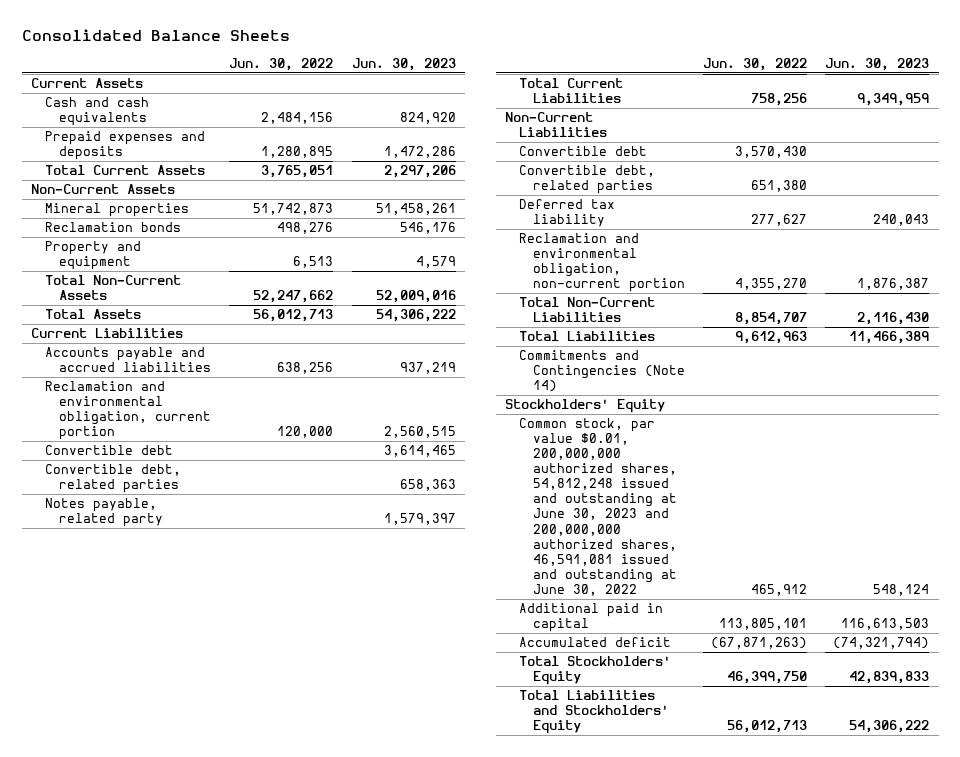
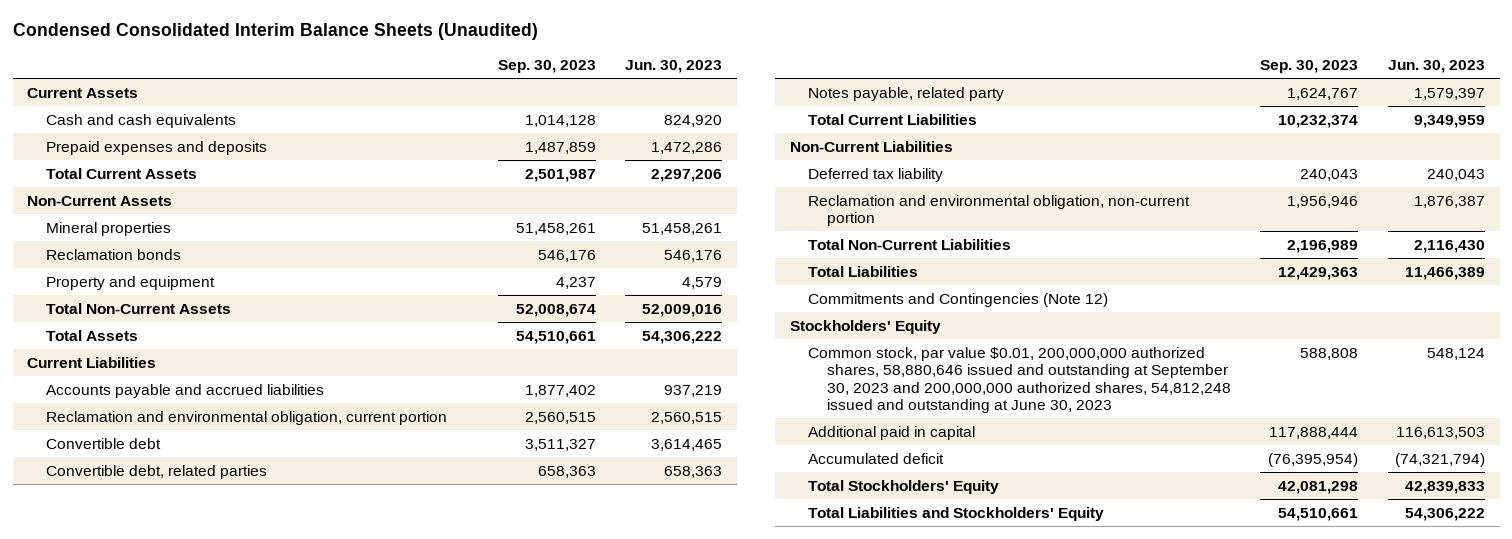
- Consolidated Balance Sheets
+ Condensed Consolidated Interim Balance Sheets (Unaudited)
- | Jun. 30, 2022 | Jun. 30, 2023
+ | Sep. 30, 2023 | Jun. 30, 2023
- Convertible debt | 3,570,430 |
- Convertible debt, related parties | 651,380 |
- Commitments and Contingencies (Note 14)
+ Commitments and Contingencies (Note 12)
- Common stock, par value $0.01, 200,000,000 authorized shares, 54,812,248 issued and outstanding at June 30, 2023 and 200,000,000 authorized shares, 46,591,081 issued and outstanding at June 30, 2022 | 465,912 | 548,124
+ Common stock, par value $0.01, 200,000,000 authorized shares, 58,880,646 issued and outstanding at September 30, 2023 and 200,000,000 authorized shares, 54,812,248 issued and outstanding at June 30, 2023 | 588,808 | 548,124

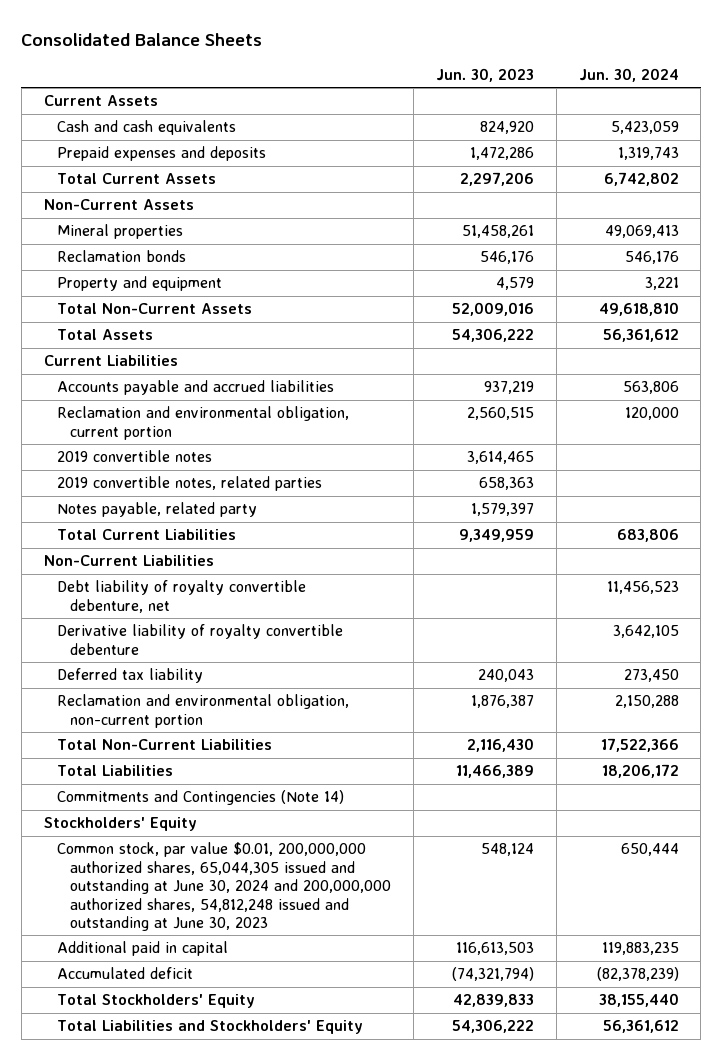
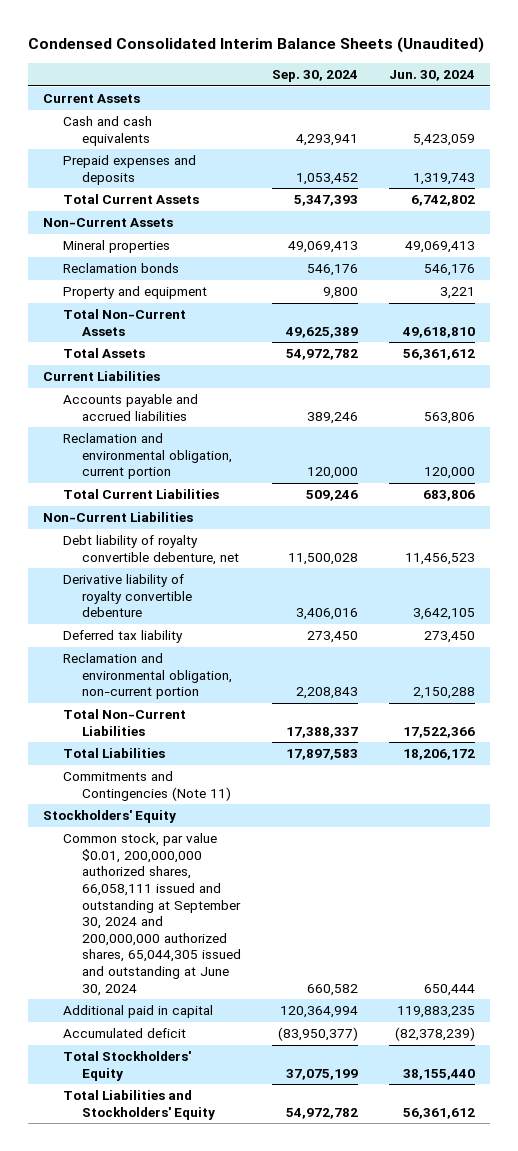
- Consolidated Balance Sheets
+ Condensed Consolidated Interim Balance Sheets (Unaudited)
- | Jun. 30, 2023 | Jun. 30, 2024
+ | Sep. 30, 2024 | Jun. 30, 2024
- 2019 convertible notes | 3,614,465 |
- 2019 convertible notes, related parties | 658,363 |
- Notes payable, related party | 1,579,397 |
- Commitments and Contingencies (Note 14)
+ Commitments and Contingencies (Note 11)
- Common stock, par value $0.01, 200,000,000 authorized shares, 65,044,305 issued and outstanding at June 30, 2024 and 200,000,000 authorized shares, 54,812,248 issued and outstanding at June 30, 2023 | 548,124 | 650,444
+ Common stock, par value $0.01, 200,000,000 authorized shares, 66,058,111 issued and outstanding at September 30, 2024 and 200,000,000 authorized shares, 65,044,305 issued and outstanding at June 30, 2024 | 660,582 | 650,444

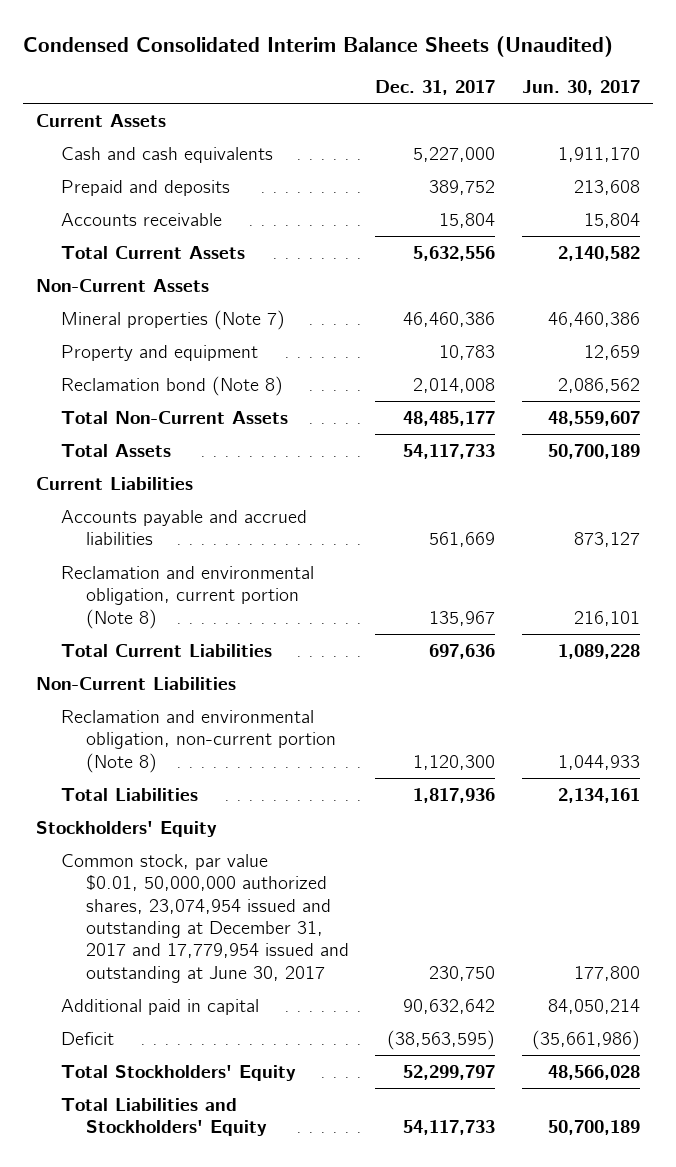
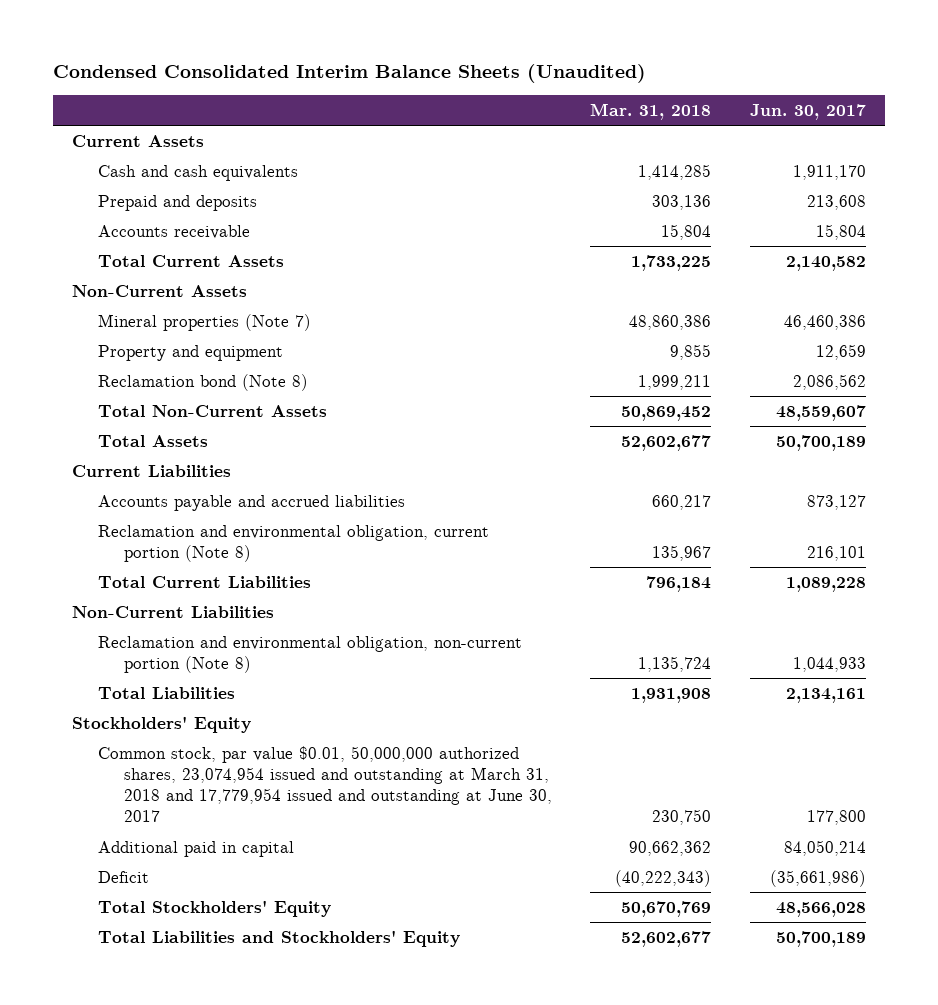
- | Dec. 31, 2017 | Jun. 30, 2017
+ | Mar. 31, 2018 | Jun. 30, 2017
- Common stock, par value $0.01, 50,000,000 authorized shares, 23,074,954 issued and outstanding at December 31, 2017 and 17,779,954 issued and outstanding at June 30, 2017 | 230,750 | 177,800
+ Common stock, par value $0.01, 50,000,000 authorized shares, 23,074,954 issued and outstanding at March 31, 2018 and 17,779,954 issued and outstanding at June 30, 2017 | 230,750 | 177,800

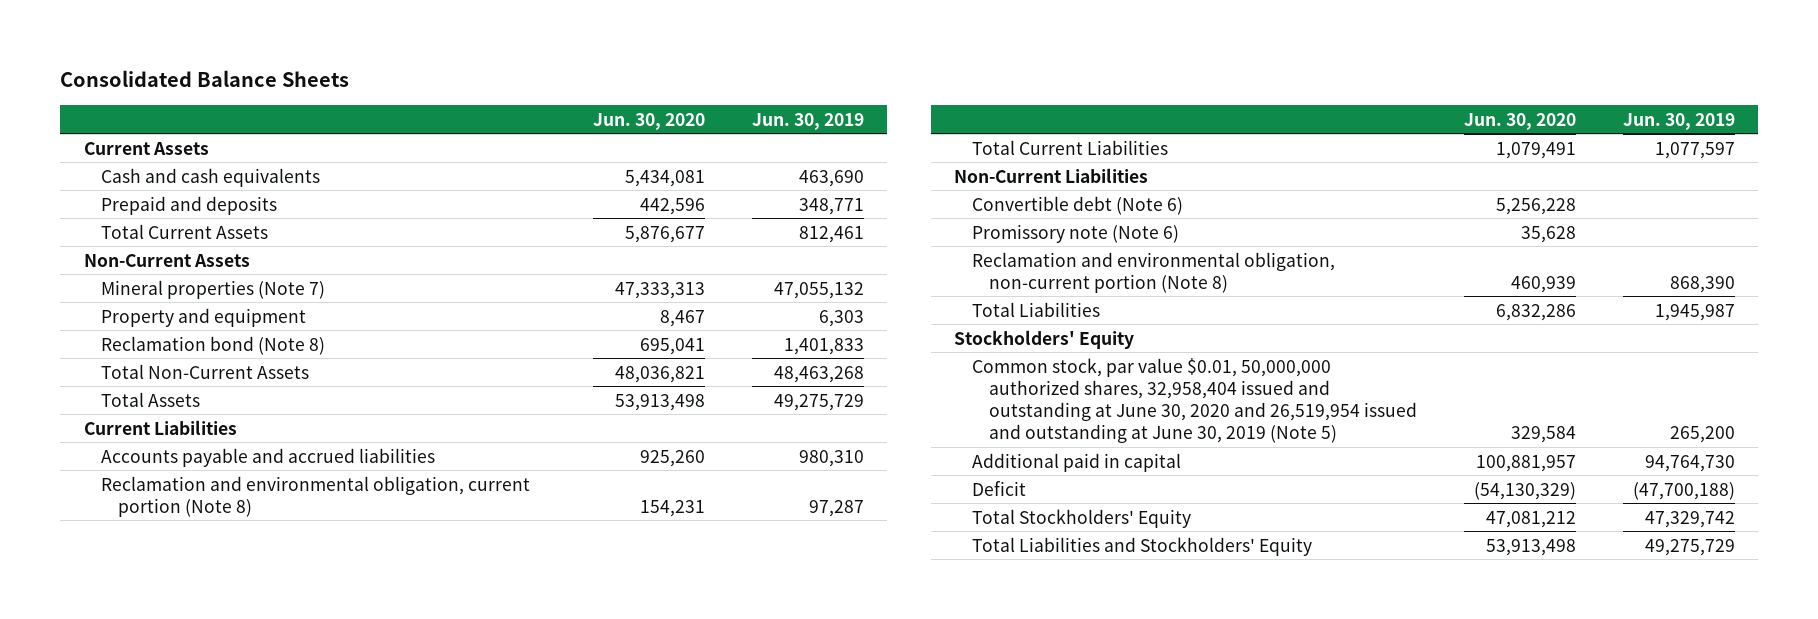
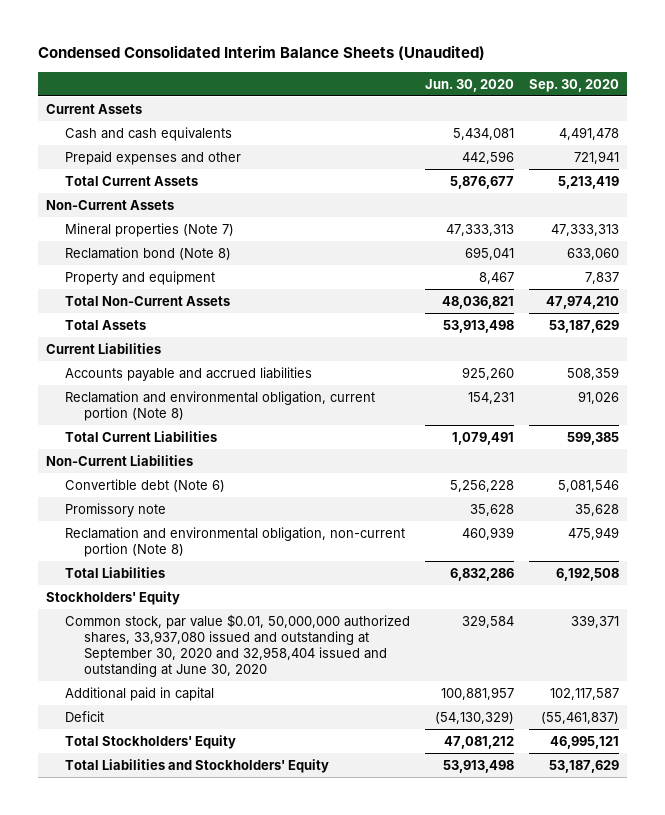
- Consolidated Balance Sheets
+ Condensed Consolidated Interim Balance Sheets (Unaudited)
- | Jun. 30, 2020 | Jun. 30, 2019
+ | Jun. 30, 2020 | Sep. 30, 2020
- Prepaid and deposits | 442,596 | 348,771
+ Prepaid expenses and other | 442,596 | 721,941
moved down: Property and equipment | 8,467 | 7,837
- Promissory note (Note 6) | 35,628 |
+ Promissory note | 35,628 | 35,628
- Common stock, par value $0.01, 50,000,000 authorized shares, 32,958,404 issued and outstanding at June 30, 2020 and 26,519,954 issued and outstanding at June 30, 2019 (Note 5) | 329,584 | 265,200
+ Common stock, par value $0.01, 50,000,000 authorized shares, 33,937,080 issued and outstanding at September 30, 2020 and 32,958,404 issued and outstanding at June 30, 2020 | 329,584 | 339,371

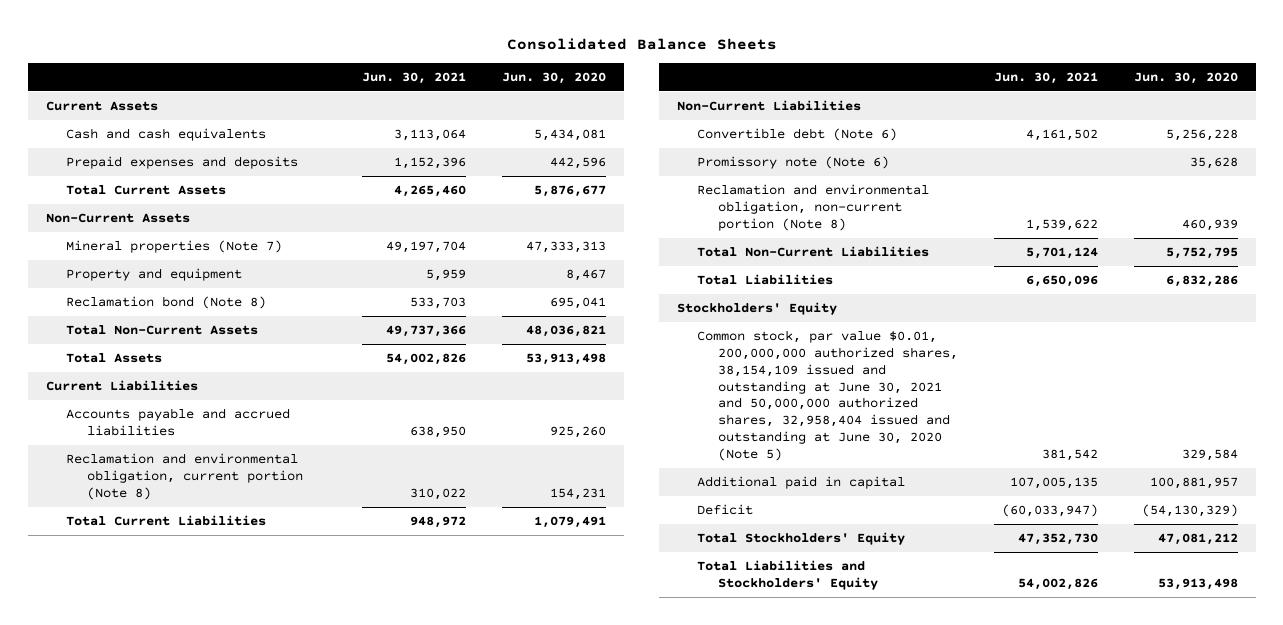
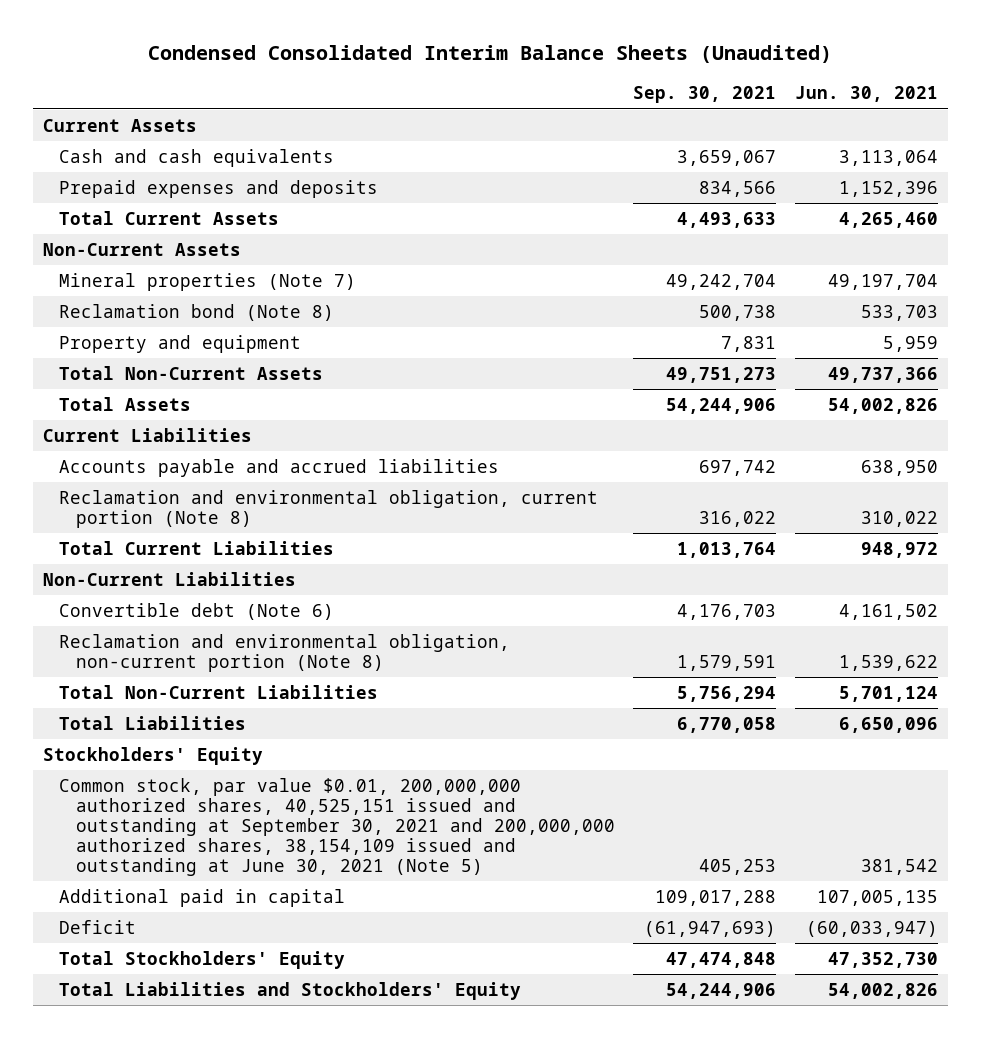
- Consolidated Balance Sheets
+ Condensed Consolidated Interim Balance Sheets (Unaudited)
- | Jun. 30, 2021 | Jun. 30, 2020
+ | Sep. 30, 2021 | Jun. 30, 2021
moved down: Property and equipment | 7,831 | 5,959
- Promissory note (Note 6) | | 35,628
- Common stock, par value $0.01, 200,000,000 authorized shares, 38,154,109 issued and outstanding at June 30, 2021 and 50,000,000 authorized shares, 32,958,404 issued and outstanding at June 30, 2020 (Note 5) | 381,542 | 329,584
+ Common stock, par value $0.01, 200,000,000 authorized shares, 40,525,151 issued and outstanding at September 30, 2021 and 200,000,000 authorized shares, 38,154,109 issued and outstanding at June 30, 2021 (Note 5) | 405,253 | 381,542

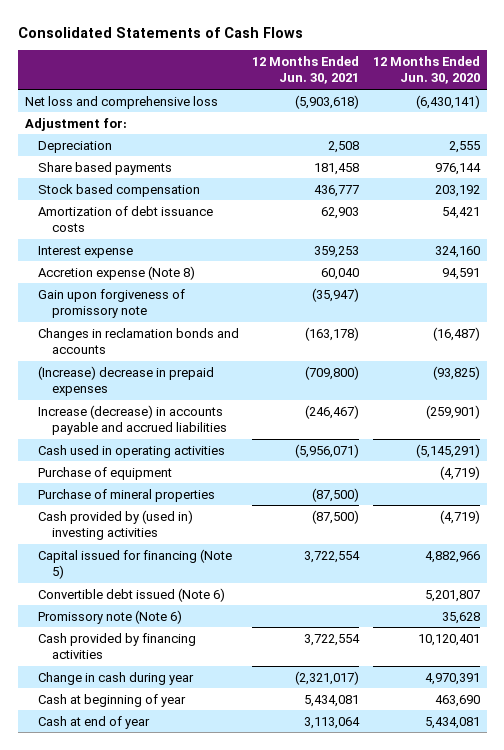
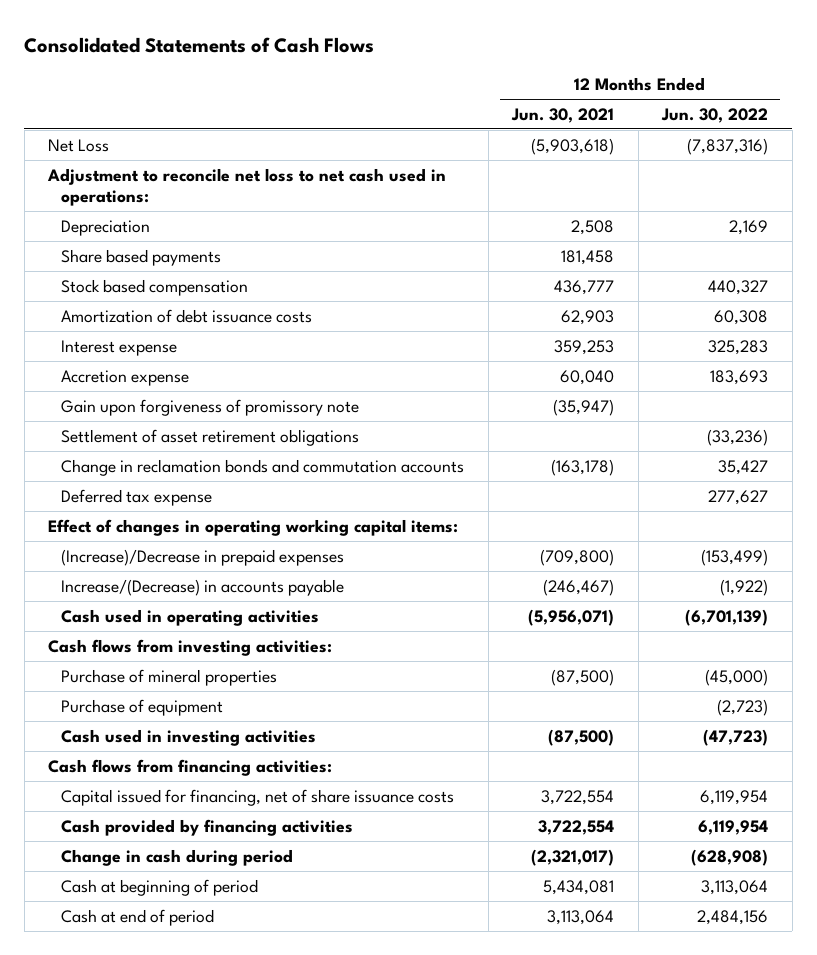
- | 12 Months Ended Jun. 30, 2021 | 12 Months Ended Jun. 30, 2020
+ | 12 Months Ended Jun. 30, 2021 | 12 Months Ended Jun. 30, 2022
- Net loss and comprehensive loss | (5,903,618) | (6,430,141)
- Adjustment for:
+ Net Loss | (5,903,618) | (7,837,316)
+ Adjustment to reconcile net loss to net cash used in operations:
- Accretion expense (Note 8) | 60,040 | 94,591
+ Accretion expense | 60,040 | 183,693
- Changes in reclamation bonds and accounts | (163,178) | (16,487)
- (Increase) decrease in prepaid expenses | (709,800) | (93,825)
- Increase (decrease) in accounts payable and accrued liabilities | (246,467) | (259,901)
+ Settlement of asset retirement obligations | | (33,236)
+ Change in reclamation bonds and commutation accounts | (163,178) | 35,427
+ Deferred tax expense | | 277,627
+ Effect of changes in operating working capital items:
+ (Increase)/Decrease in prepaid expenses | (709,800) | (153,499)
+ Increase/(Decrease) in accounts payable | (246,467) | (1,922)
+ Cash flows from investing activities:
- Cash provided by (used in) investing activities | (87,500) | (4,719)
- Capital issued for financing (Note 5) | 3,722,554 | 4,882,966
- Convertible debt issued (Note 6) | | 5,201,807
- Promissory note (Note 6) | | 35,628
moved down: Purchase of equipment | | (2,723)
+ Cash used in investing activities | (87,500) | (47,723)
+ Cash flows from financing activities:
+ Capital issued for financing, net of share issuance costs | 3,722,554 | 6,119,954
- Change in cash during year | (2,321,017) | 4,970,391
- Cash at beginning of year | 5,434,081 | 463,690
- Cash at end of year | 3,113,064 | 5,434,081
+ Change in cash during period | (2,321,017) | (628,908)
+ Cash at beginning of period | 5,434,081 | 3,113,064
+ Cash at end of period | 3,113,064 | 2,484,156

